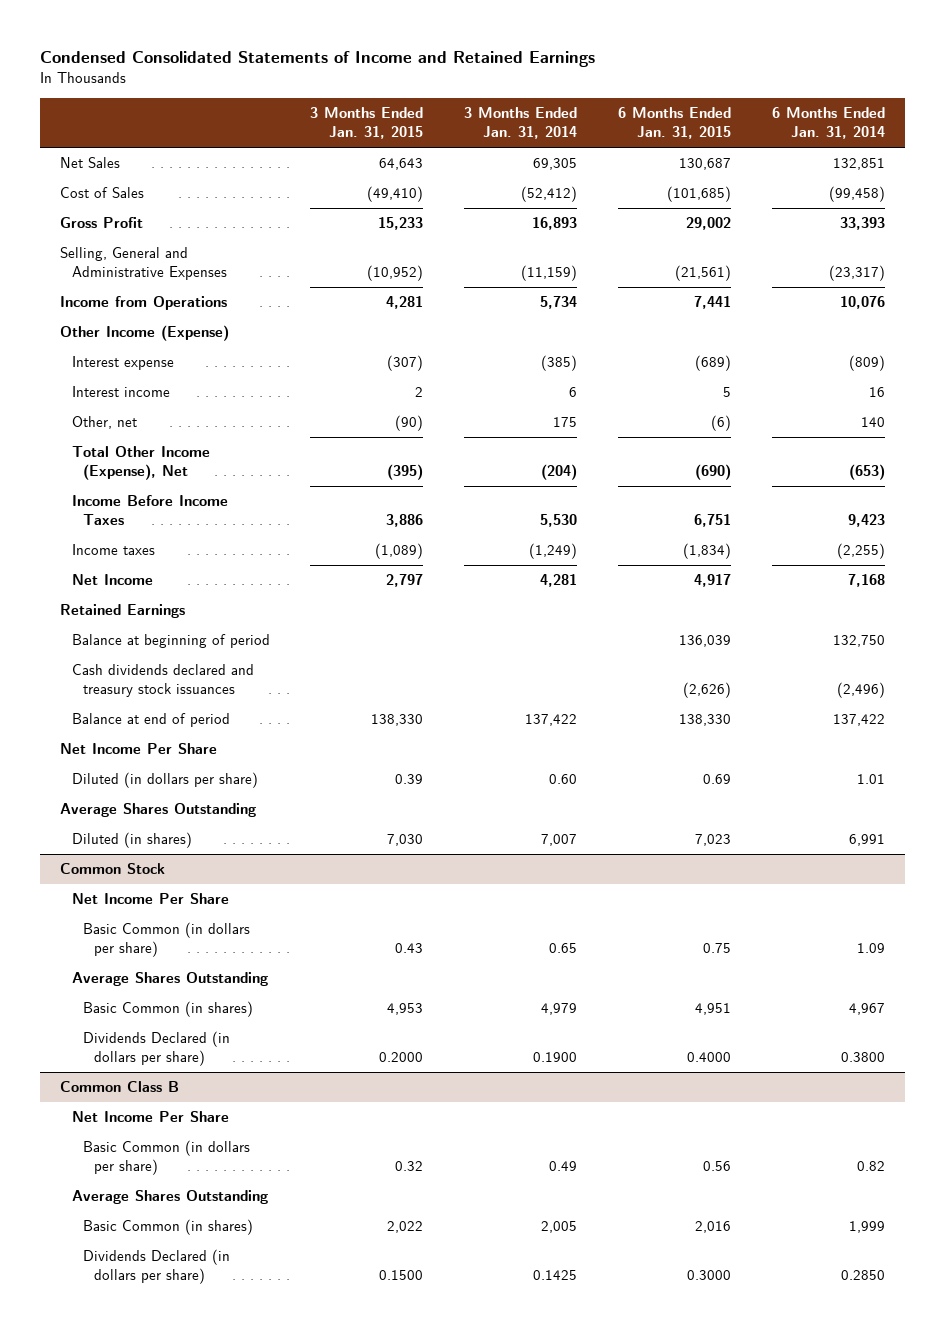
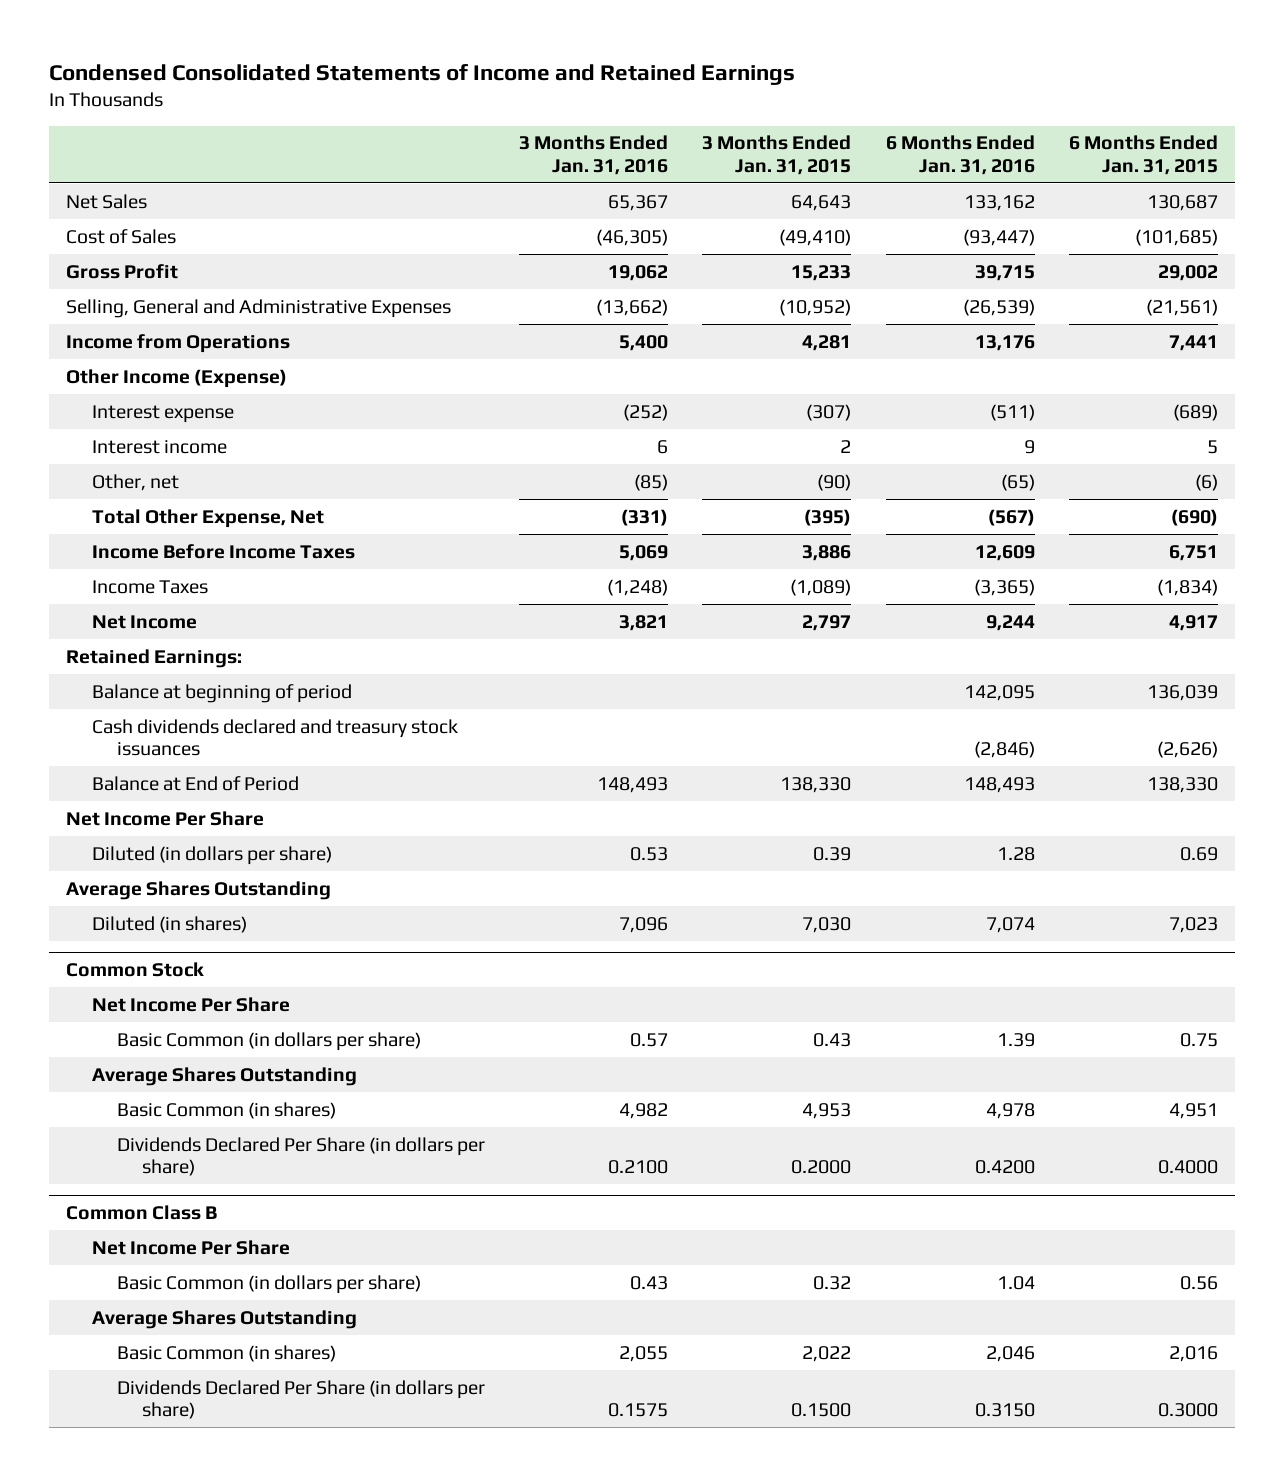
- | 3 Months Ended Jan. 31, 2015 | 3 Months Ended Jan. 31, 2014 | 6 Months Ended Jan. 31, 2015 | 6 Months Ended Jan. 31, 2014
+ | 3 Months Ended Jan. 31, 2016 | 3 Months Ended Jan. 31, 2015 | 6 Months Ended Jan. 31, 2016 | 6 Months Ended Jan. 31, 2015
- Total Other Income (Expense), Net | (395) | (204) | (690) | (653)
+ Total Other Expense, Net | (331) | (395) | (567) | (690)
- Income taxes | (1,089) | (1,249) | (1,834) | (2,255)
+ Income Taxes | (1,248) | (1,089) | (3,365) | (1,834)
- Retained Earnings
+ Retained Earnings:
- Balance at end of period | 138,330 | 137,422 | 138,330 | 137,422
+ Balance at End of Period | 148,493 | 138,330 | 148,493 | 138,330
@ Common Stock
- Dividends Declared (in dollars per share) | 0.2000 | 0.1900 | 0.4000 | 0.3800
+ Dividends Declared Per Share (in dollars per share) | 0.2100 | 0.2000 | 0.4200 | 0.4000
@ Common Class B
- Dividends Declared (in dollars per share) | 0.1500 | 0.1425 | 0.3000 | 0.2850
+ Dividends Declared Per Share (in dollars per share) | 0.1575 | 0.1500 | 0.3150 | 0.3000

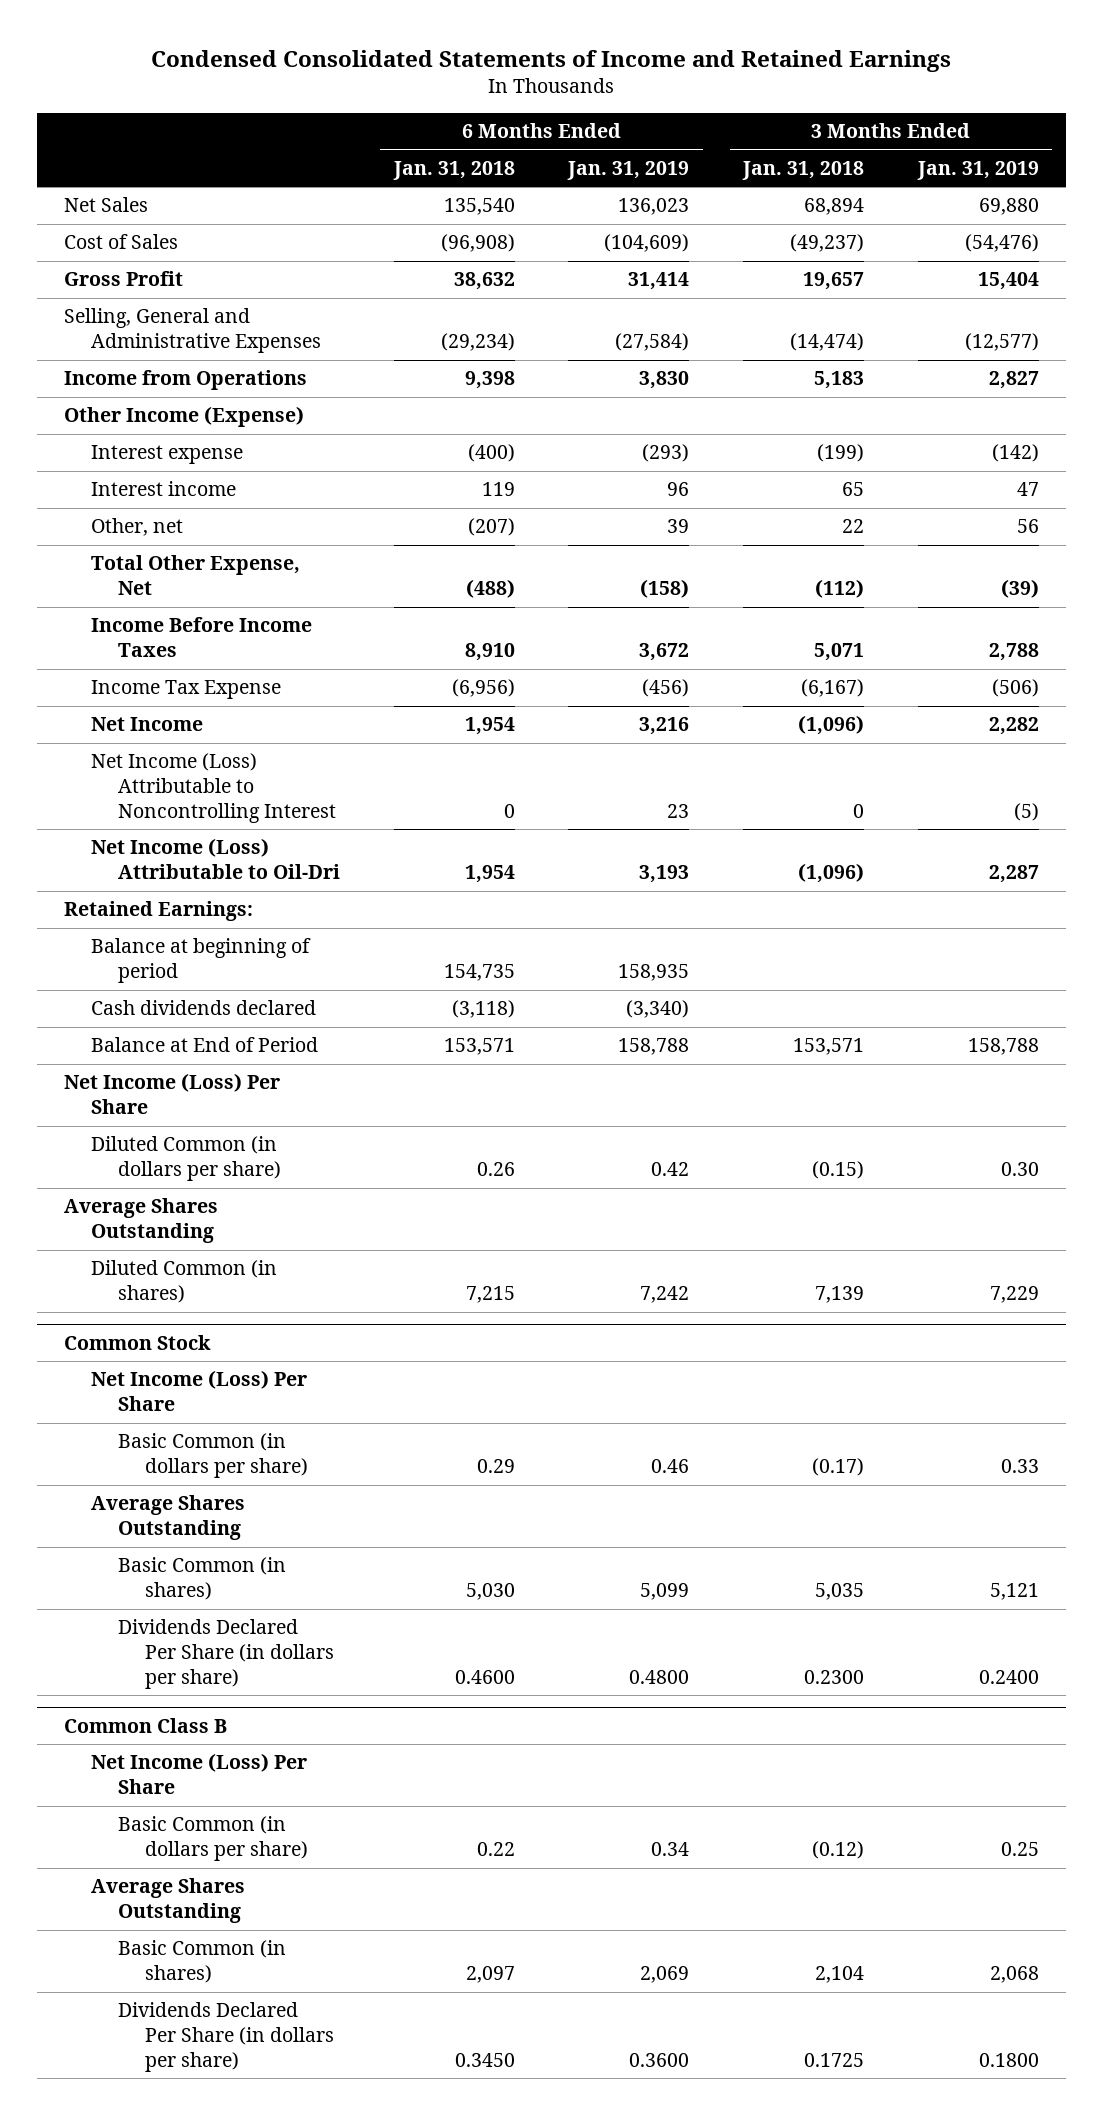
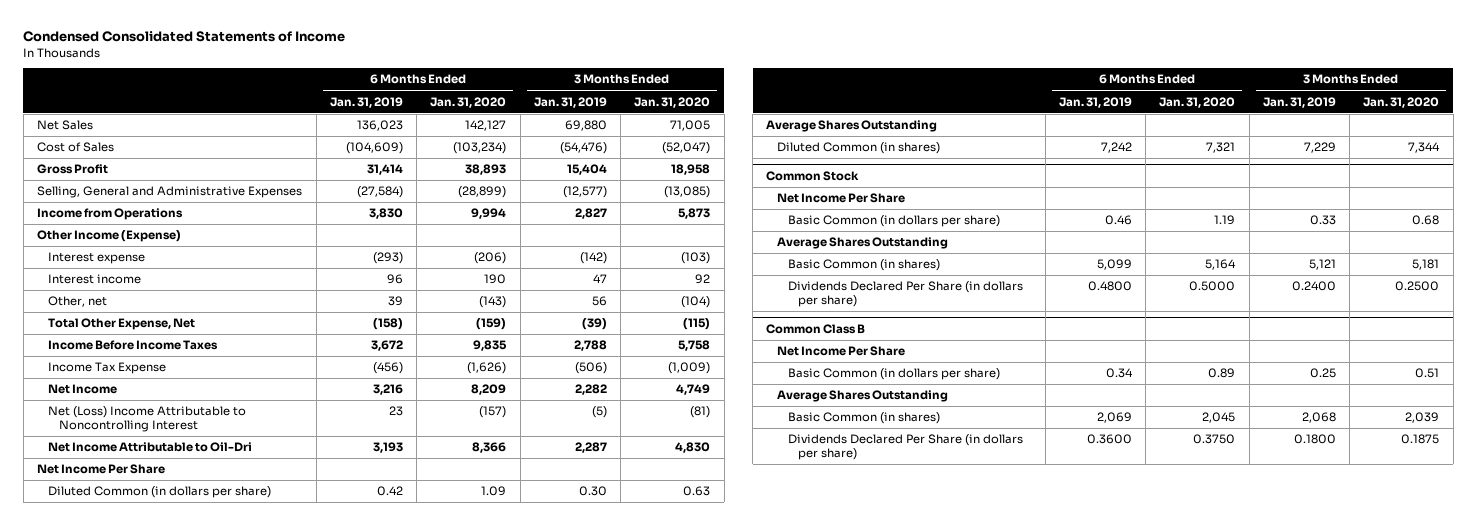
- Condensed Consolidated Statements of Income and Retained Earnings
+ Condensed Consolidated Statements of Income
- | 6 Months Ended Jan. 31, 2018 | 6 Months Ended Jan. 31, 2019 | 3 Months Ended Jan. 31, 2018 | 3 Months Ended Jan. 31, 2019
+ | 6 Months Ended Jan. 31, 2019 | 6 Months Ended Jan. 31, 2020 | 3 Months Ended Jan. 31, 2019 | 3 Months Ended Jan. 31, 2020
- Net Income (Loss) Attributable to Noncontrolling Interest | 0 | 23 | 0 | (5)
- Net Income (Loss) Attributable to Oil-Dri | 1,954 | 3,193 | (1,096) | 2,287
- Retained Earnings:
- Balance at beginning of period | 154,735 | 158,935 | |
- Cash dividends declared | (3,118) | (3,340) | |
- Balance at End of Period | 153,571 | 158,788 | 153,571 | 158,788
- Net Income (Loss) Per Share
+ Net (Loss) Income Attributable to Noncontrolling Interest | 23 | (157) | (5) | (81)
+ Net Income Attributable to Oil-Dri | 3,193 | 8,366 | 2,287 | 4,830
+ Net Income Per Share
@ Common Stock
- Net Income (Loss) Per Share
+ Net Income Per Share
@ Common Class B
- Net Income (Loss) Per Share
+ Net Income Per Share

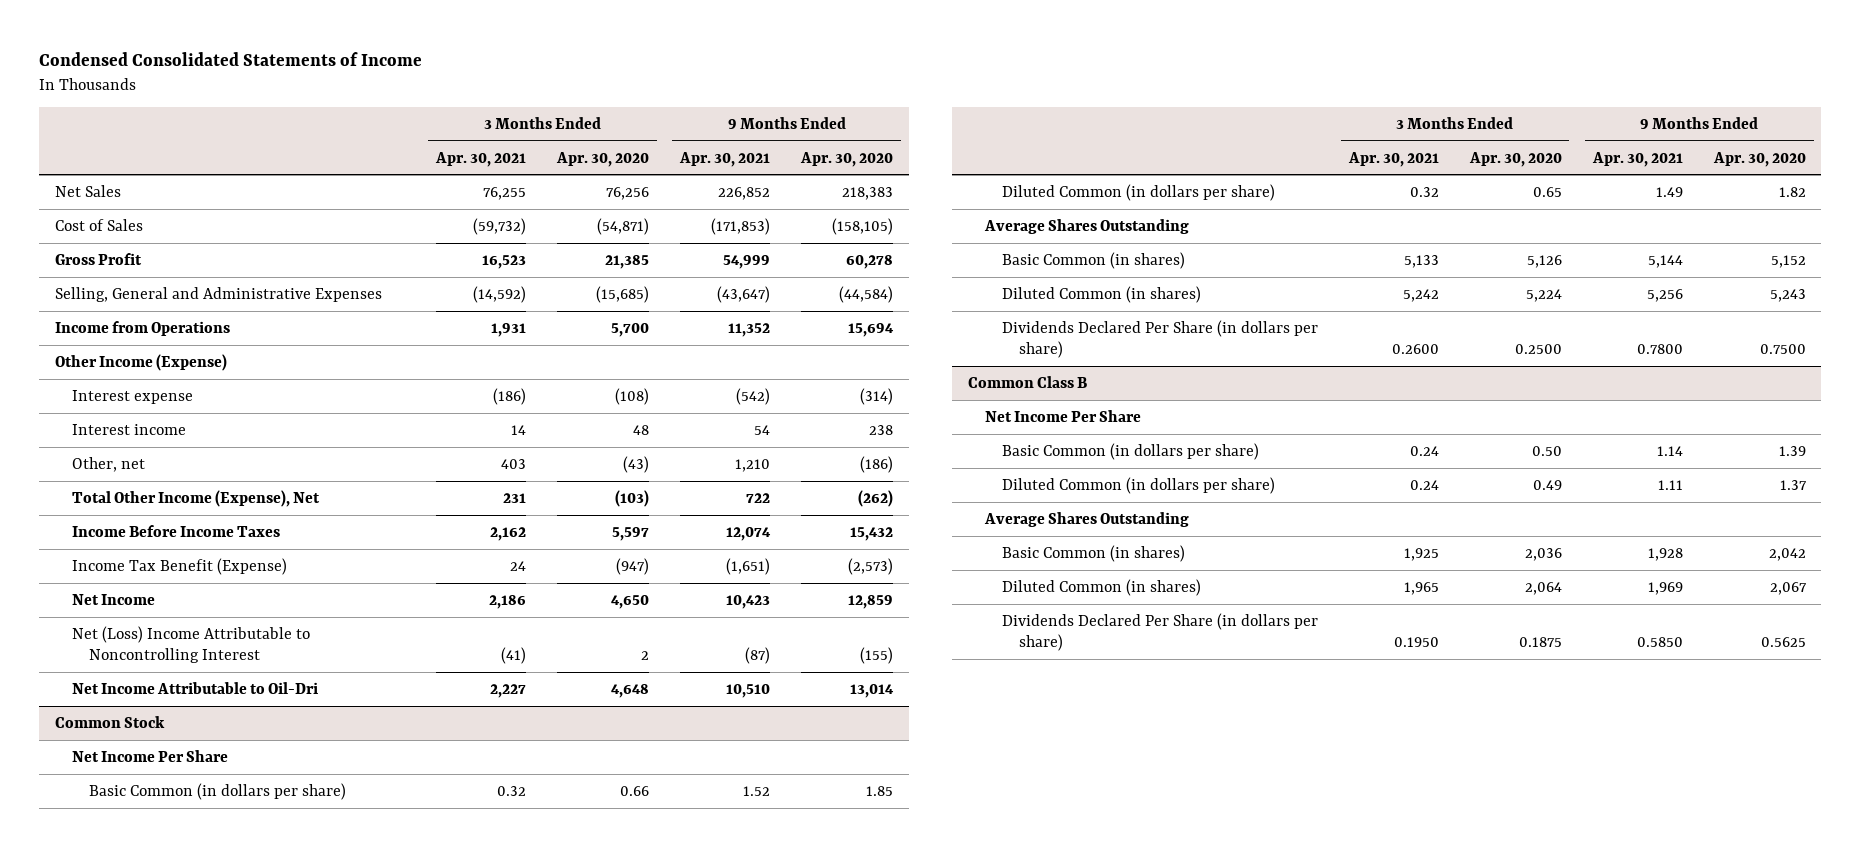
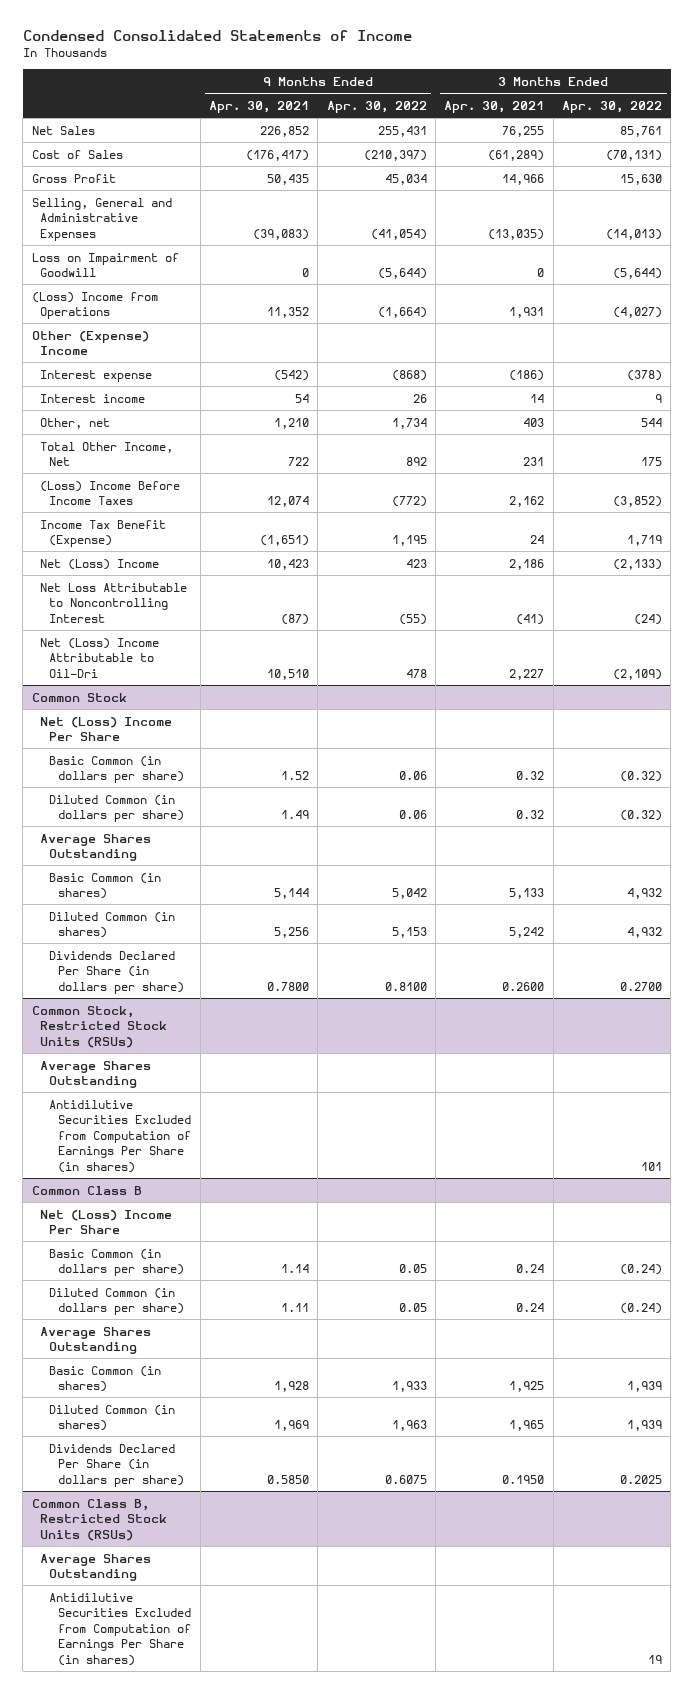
- | 3 Months Ended Apr. 30, 2021 | 3 Months Ended Apr. 30, 2020 | 9 Months Ended Apr. 30, 2021 | 9 Months Ended Apr. 30, 2020
+ | 9 Months Ended Apr. 30, 2021 | 9 Months Ended Apr. 30, 2022 | 3 Months Ended Apr. 30, 2021 | 3 Months Ended Apr. 30, 2022
- Cost of Sales | (59,732) | (54,871) | (171,853) | (158,105)
- Gross Profit | 16,523 | 21,385 | 54,999 | 60,278
- Selling, General and Administrative Expenses | (14,592) | (15,685) | (43,647) | (44,584)
- Income from Operations | 1,931 | 5,700 | 11,352 | 15,694
- Other Income (Expense)
+ Cost of Sales | (176,417) | (210,397) | (61,289) | (70,131)
+ Gross Profit | 50,435 | 45,034 | 14,966 | 15,630
+ Selling, General and Administrative Expenses | (39,083) | (41,054) | (13,035) | (14,013)
+ Loss on Impairment of Goodwill | 0 | (5,644) | 0 | (5,644)
+ (Loss) Income from Operations | 11,352 | (1,664) | 1,931 | (4,027)
+ Other (Expense) Income
- Total Other Income (Expense), Net | 231 | (103) | 722 | (262)
- Income Before Income Taxes | 2,162 | 5,597 | 12,074 | 15,432
+ Total Other Income, Net | 722 | 892 | 231 | 175
+ (Loss) Income Before Income Taxes | 12,074 | (772) | 2,162 | (3,852)
- Net Income | 2,186 | 4,650 | 10,423 | 12,859
- Net (Loss) Income Attributable to Noncontrolling Interest | (41) | 2 | (87) | (155)
- Net Income Attributable to Oil-Dri | 2,227 | 4,648 | 10,510 | 13,014
+ Net (Loss) Income | 10,423 | 423 | 2,186 | (2,133)
+ Net Loss Attributable to Noncontrolling Interest | (87) | (55) | (41) | (24)
+ Net (Loss) Income Attributable to Oil-Dri | 10,510 | 478 | 2,227 | (2,109)
@ Common Stock
- Net Income Per Share
+ Net (Loss) Income Per Share
+ Common Stock, Restricted Stock Units (RSUs)
+ Average Shares Outstanding
+ Antidilutive Securities Excluded from Computation of Earnings Per Share (in shares) | | | | 101
@ Common Class B
- Net Income Per Share
+ Net (Loss) Income Per Share
+ Common Class B, Restricted Stock Units (RSUs)
+ Average Shares Outstanding
+ Antidilutive Securities Excluded from Computation of Earnings Per Share (in shares) | | | | 19

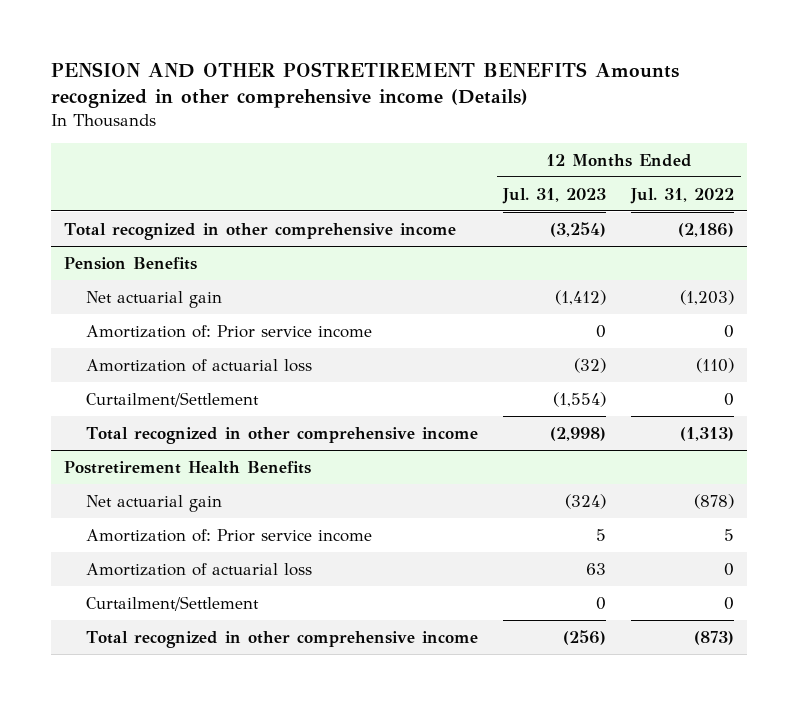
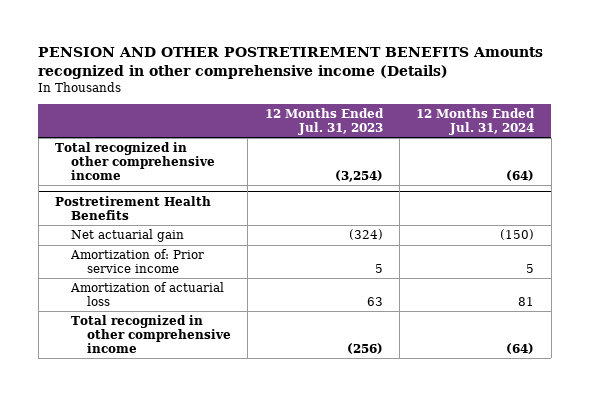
- | 12 Months Ended Jul. 31, 2023 | 12 Months Ended Jul. 31, 2022
+ | 12 Months Ended Jul. 31, 2023 | 12 Months Ended Jul. 31, 2024
- Pension Benefits
- Net actuarial gain | (1,412) | (1,203)
- Amortization of: Prior service income | 0 | 0
- Amortization of actuarial loss | (32) | (110)
- Curtailment/Settlement | (1,554) | 0
- Total recognized in other comprehensive income | (2,998) | (1,313)
@ Postretirement Health Benefits
- Curtailment/Settlement | 0 | 0

